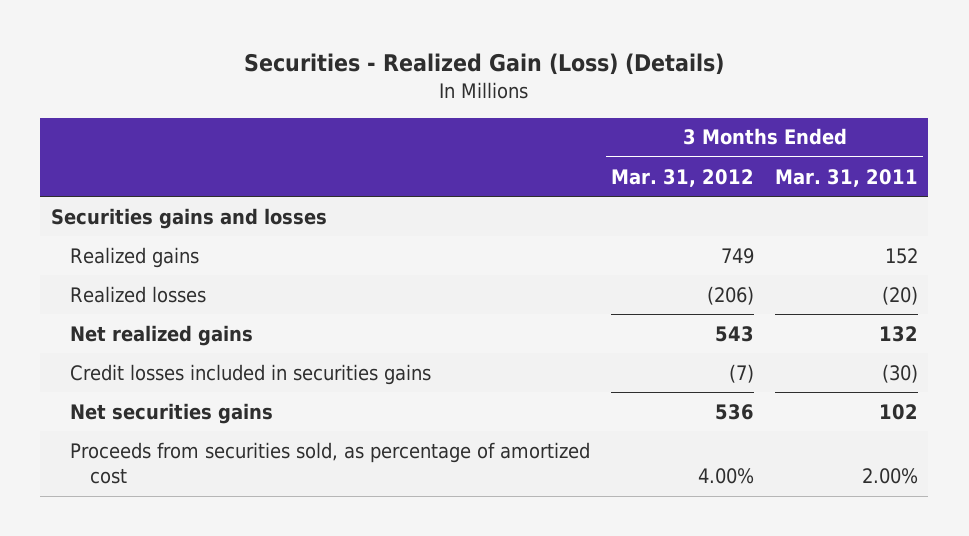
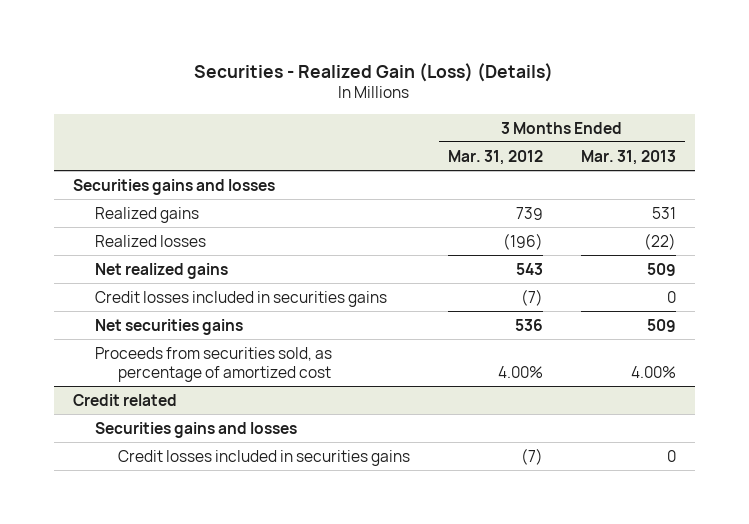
- | 3 Months Ended Mar. 31, 2012 | 3 Months Ended Mar. 31, 2011
+ | 3 Months Ended Mar. 31, 2012 | 3 Months Ended Mar. 31, 2013
- Realized gains | 749 | 152
- Realized losses | (206) | (20)
+ Realized gains | 739 | 531
+ Realized losses | (196) | (22)
+ Credit related
+ Securities gains and losses
+ Credit losses included in securities gains | (7) | 0

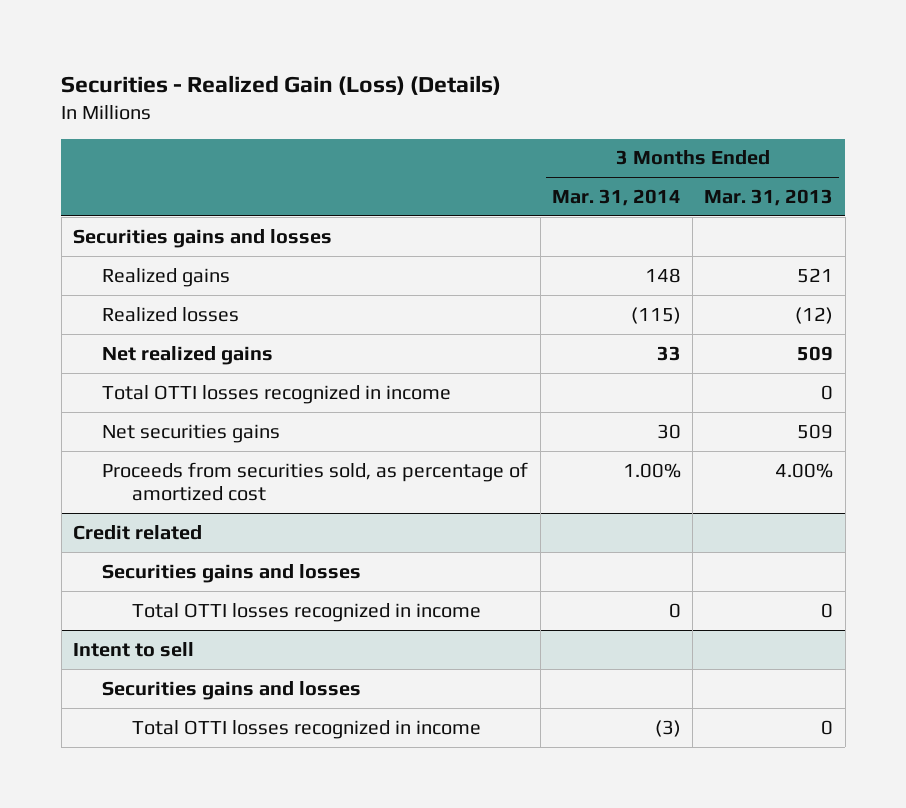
- | 3 Months Ended Mar. 31, 2012 | 3 Months Ended Mar. 31, 2013
+ | 3 Months Ended Mar. 31, 2014 | 3 Months Ended Mar. 31, 2013
- Realized gains | 739 | 531
- Realized losses | (196) | (22)
+ Realized gains | 148 | 521
+ Realized losses | (115) | (12)
- Credit losses included in securities gains | (7) | 0
+ Total OTTI losses recognized in income | | 0
@ Credit related
- Credit losses included in securities gains | (7) | 0
+ Total OTTI losses recognized in income | 0 | 0
+ Intent to sell
+ Securities gains and losses
+ Total OTTI losses recognized in income | (3) | 0

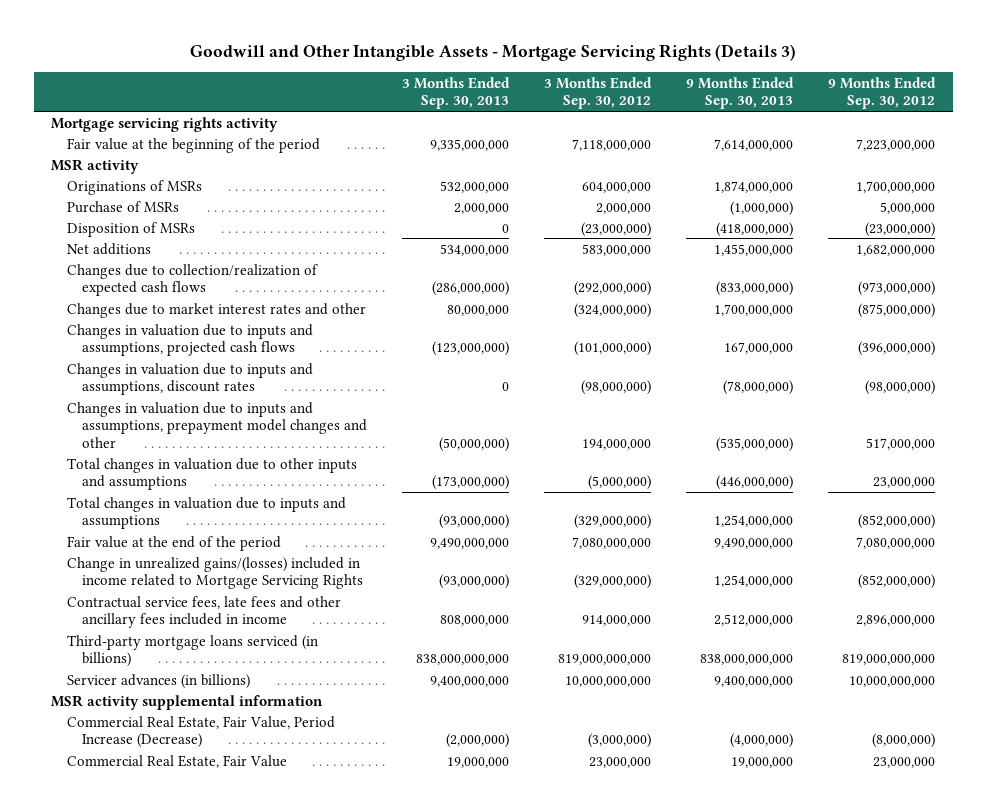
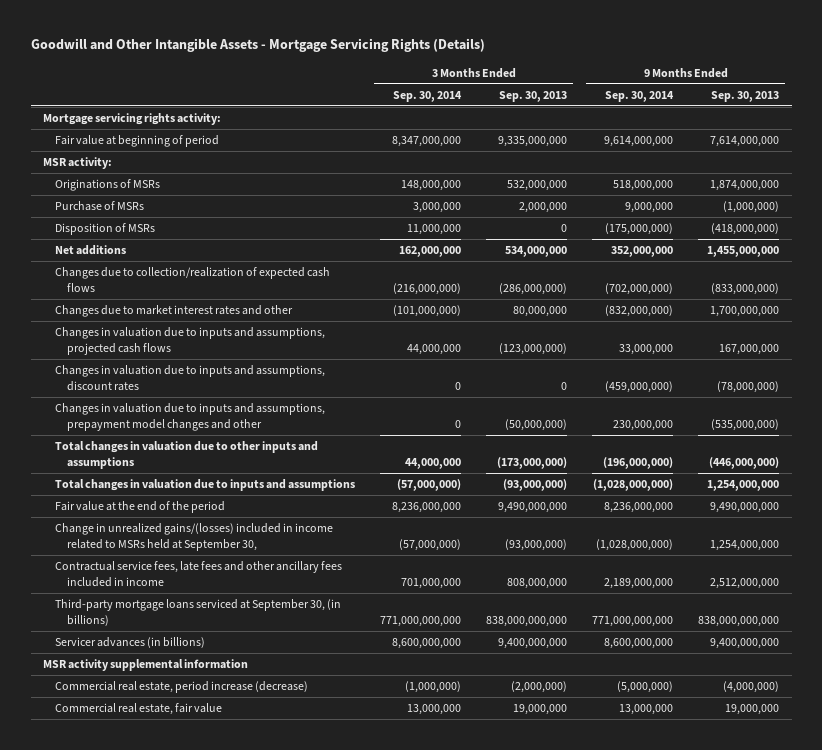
- Goodwill and Other Intangible Assets - Mortgage Servicing Rights (Details 3)
+ Goodwill and Other Intangible Assets - Mortgage Servicing Rights (Details)
- | 3 Months Ended Sep. 30, 2013 | 3 Months Ended Sep. 30, 2012 | 9 Months Ended Sep. 30, 2013 | 9 Months Ended Sep. 30, 2012
+ | 3 Months Ended Sep. 30, 2014 | 3 Months Ended Sep. 30, 2013 | 9 Months Ended Sep. 30, 2014 | 9 Months Ended Sep. 30, 2013
- Mortgage servicing rights activity
- Fair value at the beginning of the period | 9,335,000,000 | 7,118,000,000 | 7,614,000,000 | 7,223,000,000
- MSR activity
+ Mortgage servicing rights activity:
+ Fair value at beginning of period | 8,347,000,000 | 9,335,000,000 | 9,614,000,000 | 7,614,000,000
+ MSR activity:
- Change in unrealized gains/(losses) included in income related to Mortgage Servicing Rights | (93,000,000) | (329,000,000) | 1,254,000,000 | (852,000,000)
+ Change in unrealized gains/(losses) included in income related to MSRs held at September 30, | (57,000,000) | (93,000,000) | (1,028,000,000) | 1,254,000,000
- Third-party mortgage loans serviced (in billions) | 838,000,000,000 | 819,000,000,000 | 838,000,000,000 | 819,000,000,000
+ Third-party mortgage loans serviced at September 30, (in billions) | 771,000,000,000 | 838,000,000,000 | 771,000,000,000 | 838,000,000,000
- Commercial Real Estate, Fair Value, Period Increase (Decrease) | (2,000,000) | (3,000,000) | (4,000,000) | (8,000,000)
- Commercial Real Estate, Fair Value | 19,000,000 | 23,000,000 | 19,000,000 | 23,000,000
+ Commercial real estate, period increase (decrease) | (1,000,000) | (2,000,000) | (5,000,000) | (4,000,000)
+ Commercial real estate, fair value | 13,000,000 | 19,000,000 | 13,000,000 | 19,000,000

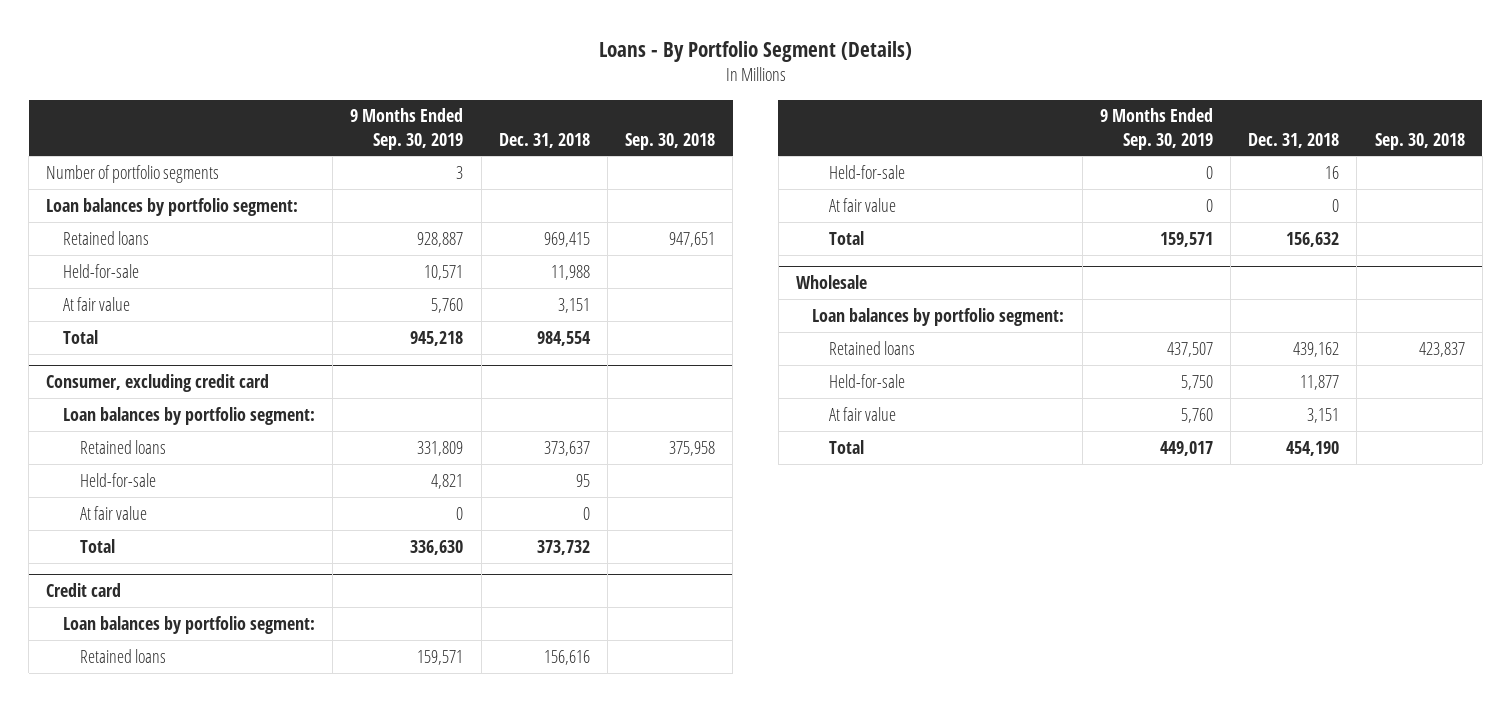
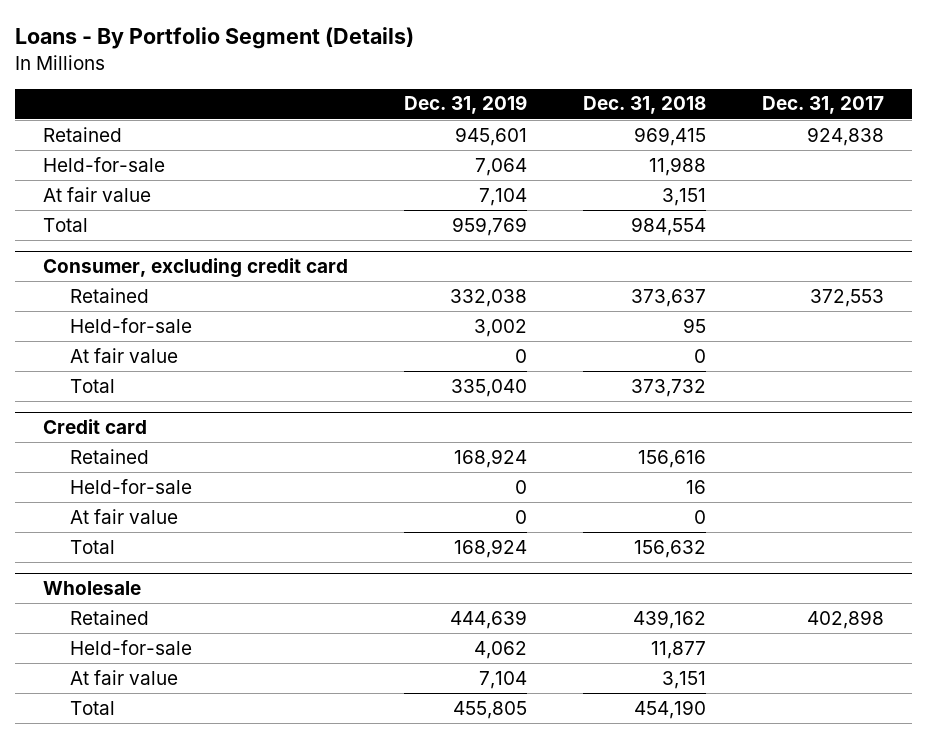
- | 9 Months Ended Sep. 30, 2019 | Dec. 31, 2018 | Sep. 30, 2018
+ | Dec. 31, 2019 | Dec. 31, 2018 | Dec. 31, 2017
- Number of portfolio segments | 3 | |
- Loan balances by portfolio segment:
- Retained loans | 928,887 | 969,415 | 947,651
+ Retained | 945,601 | 969,415 | 924,838
@ Consumer, excluding credit card
- Loan balances by portfolio segment:
- Retained loans | 331,809 | 373,637 | 375,958
+ Retained | 332,038 | 373,637 | 372,553
@ Credit card
- Loan balances by portfolio segment:
- Retained loans | 159,571 | 156,616 |
+ Retained | 168,924 | 156,616 |
@ Wholesale
- Loan balances by portfolio segment:
- Retained loans | 437,507 | 439,162 | 423,837
+ Retained | 444,639 | 439,162 | 402,898

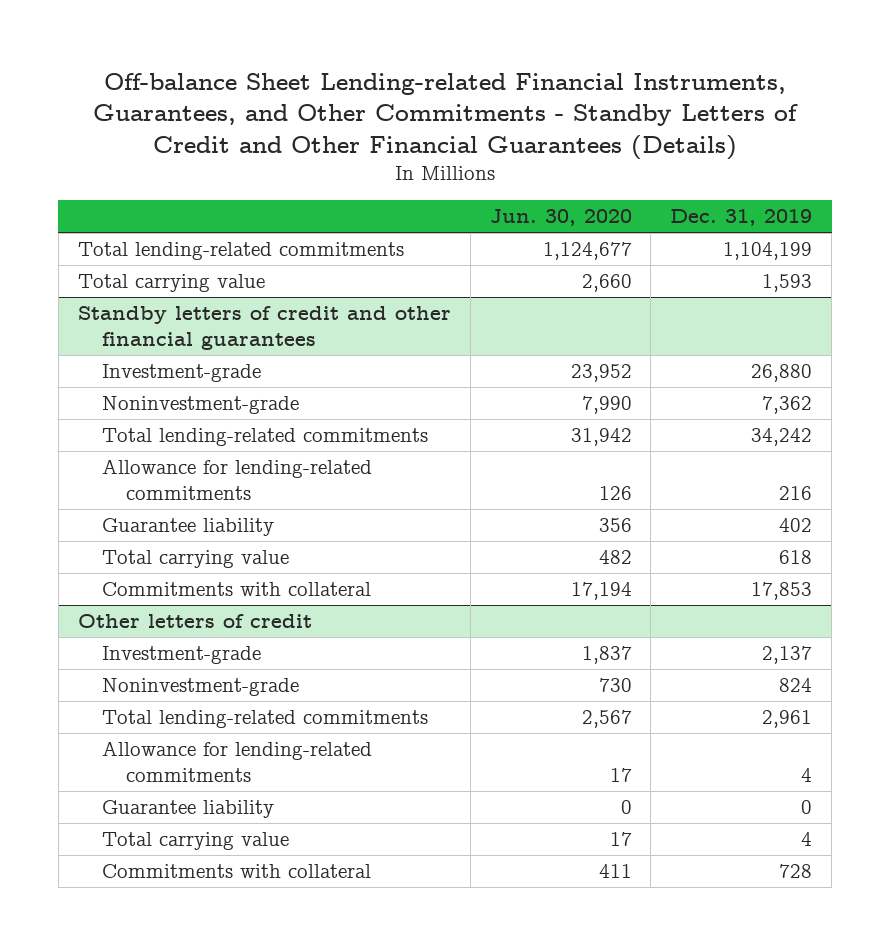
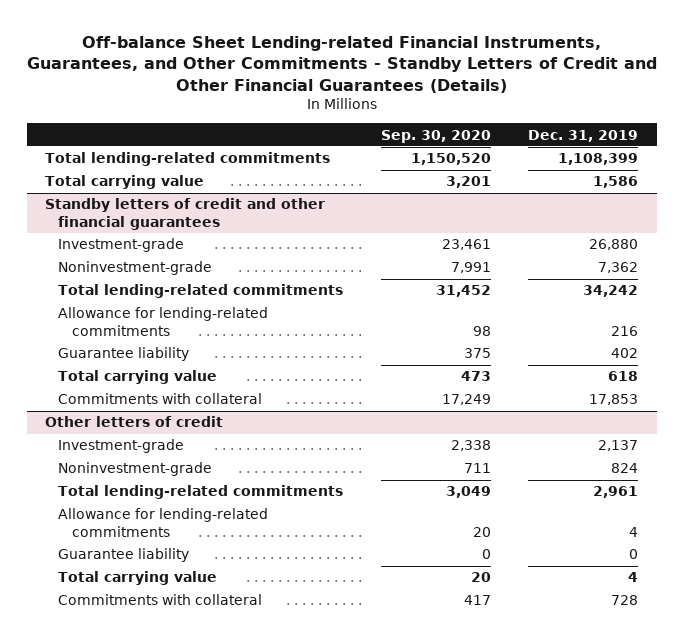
- | Jun. 30, 2020 | Dec. 31, 2019
+ | Sep. 30, 2020 | Dec. 31, 2019
- Total lending-related commitments | 1,124,677 | 1,104,199
- Total carrying value | 2,660 | 1,593
+ Total lending-related commitments | 1,150,520 | 1,108,399
+ Total carrying value | 3,201 | 1,586

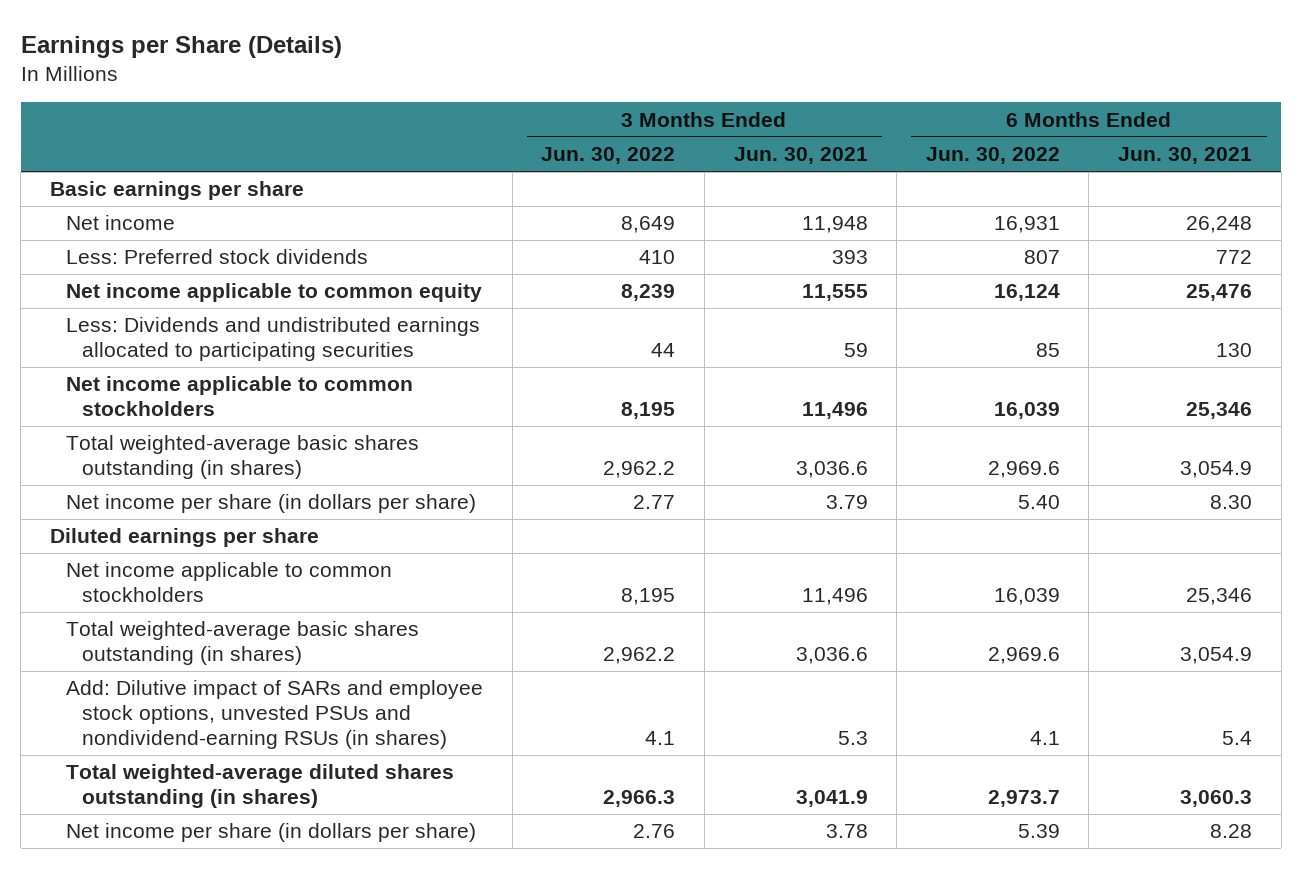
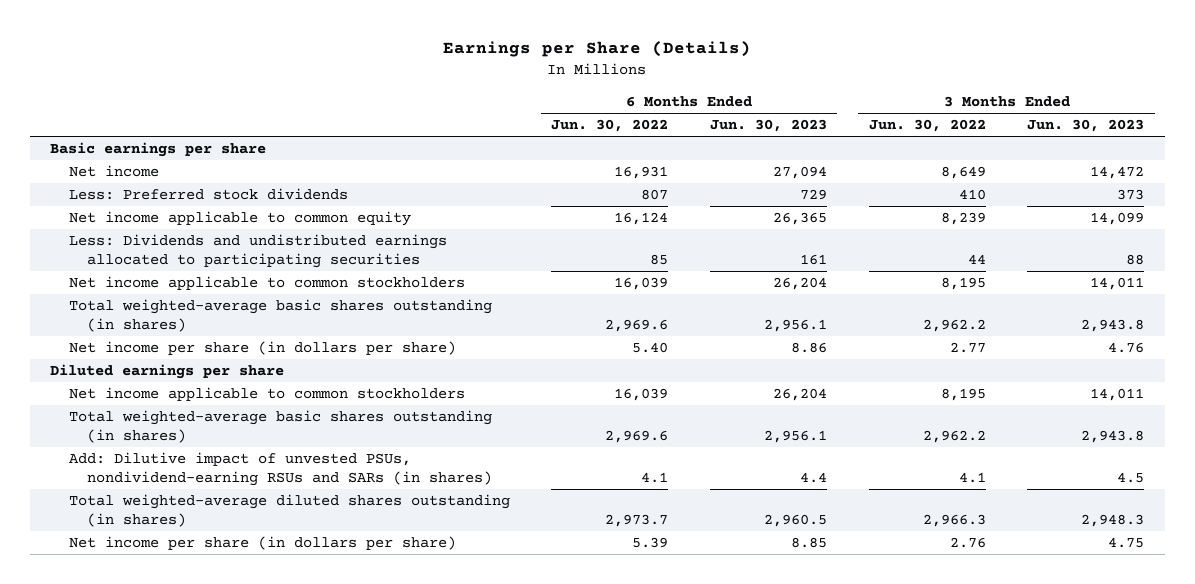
- | 3 Months Ended Jun. 30, 2022 | 3 Months Ended Jun. 30, 2021 | 6 Months Ended Jun. 30, 2022 | 6 Months Ended Jun. 30, 2021
+ | 6 Months Ended Jun. 30, 2022 | 6 Months Ended Jun. 30, 2023 | 3 Months Ended Jun. 30, 2022 | 3 Months Ended Jun. 30, 2023
- Add: Dilutive impact of SARs and employee stock options, unvested PSUs and nondividend-earning RSUs (in shares) | 4.1 | 5.3 | 4.1 | 5.4
+ Add: Dilutive impact of unvested PSUs, nondividend-earning RSUs and SARs (in shares) | 4.1 | 4.4 | 4.1 | 4.5

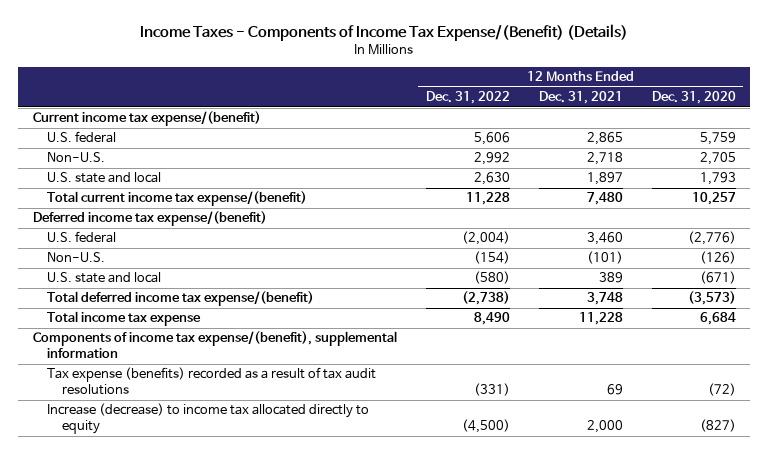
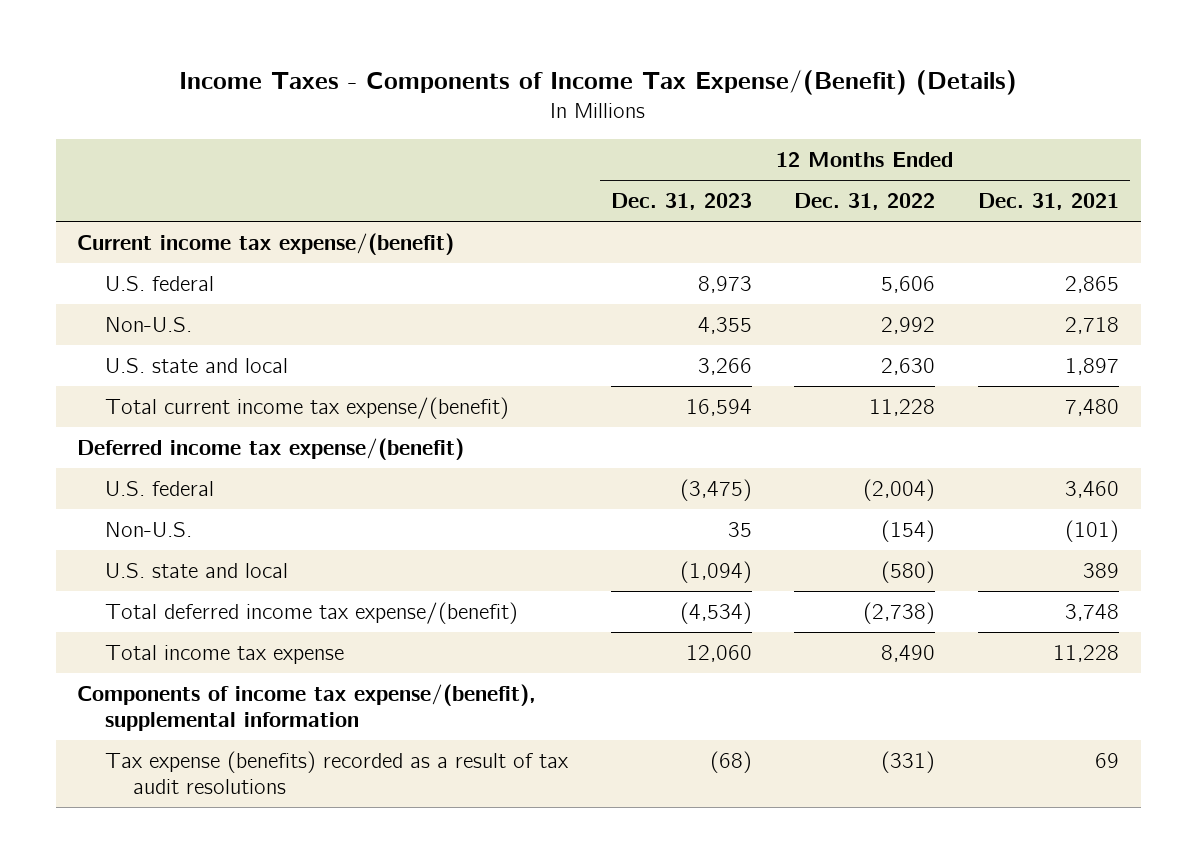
- | 12 Months Ended Dec. 31, 2022 | 12 Months Ended Dec. 31, 2021 | 12 Months Ended Dec. 31, 2020
+ | 12 Months Ended Dec. 31, 2023 | 12 Months Ended Dec. 31, 2022 | 12 Months Ended Dec. 31, 2021
- Increase (decrease) to income tax allocated directly to equity | (4,500) | 2,000 | (827)

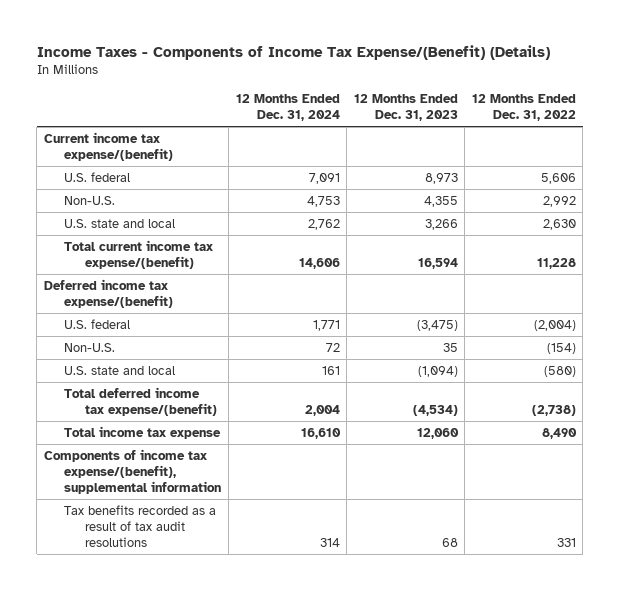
- | 12 Months Ended Dec. 31, 2023 | 12 Months Ended Dec. 31, 2022 | 12 Months Ended Dec. 31, 2021
+ | 12 Months Ended Dec. 31, 2024 | 12 Months Ended Dec. 31, 2023 | 12 Months Ended Dec. 31, 2022
- Tax expense (benefits) recorded as a result of tax audit resolutions | (68) | (331) | 69
+ Tax benefits recorded as a result of tax audit resolutions | 314 | 68 | 331

